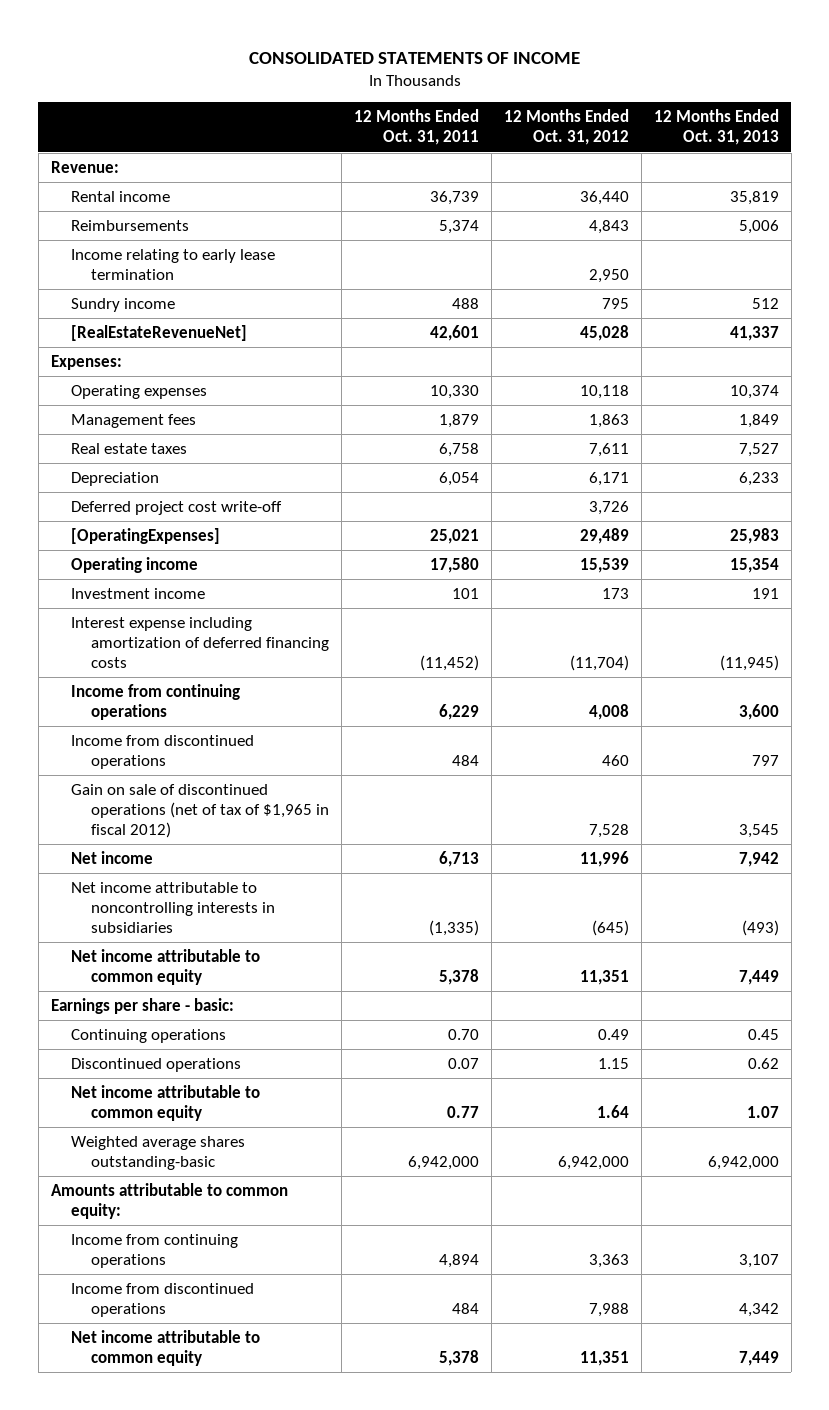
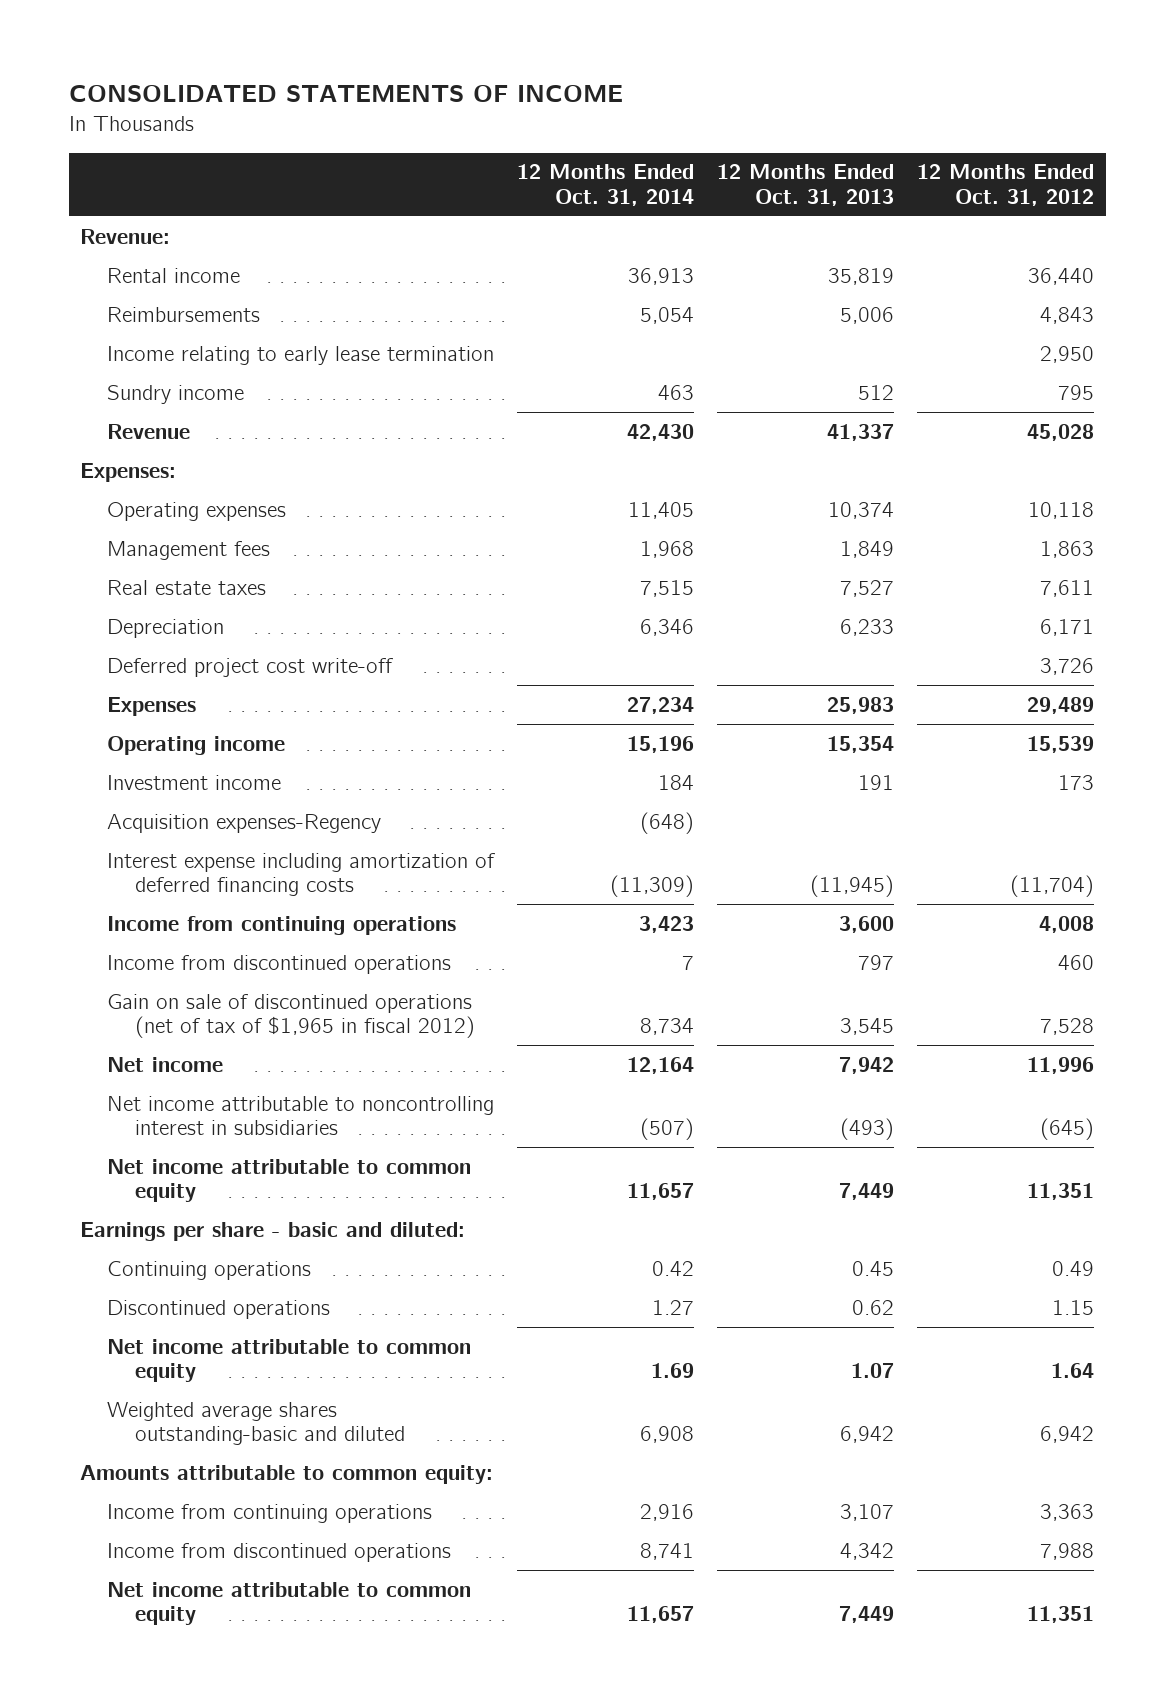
- | 12 Months Ended Oct. 31, 2011 | 12 Months Ended Oct. 31, 2012 | 12 Months Ended Oct. 31, 2013
+ | 12 Months Ended Oct. 31, 2014 | 12 Months Ended Oct. 31, 2013 | 12 Months Ended Oct. 31, 2012
- [RealEstateRevenueNet] | 42,601 | 45,028 | 41,337
+ Revenue | 42,430 | 41,337 | 45,028
- [OperatingExpenses] | 25,021 | 29,489 | 25,983
+ Expenses | 27,234 | 25,983 | 29,489
+ Acquisition expenses-Regency | (648) | |
- Net income attributable to noncontrolling interests in subsidiaries | (1,335) | (645) | (493)
+ Net income attributable to noncontrolling interest in subsidiaries | (507) | (493) | (645)
- Earnings per share - basic:
+ Earnings per share - basic and diluted:
- Weighted average shares outstanding-basic | 6,942,000 | 6,942,000 | 6,942,000
+ Weighted average shares outstanding-basic and diluted | 6,908 | 6,942 | 6,942

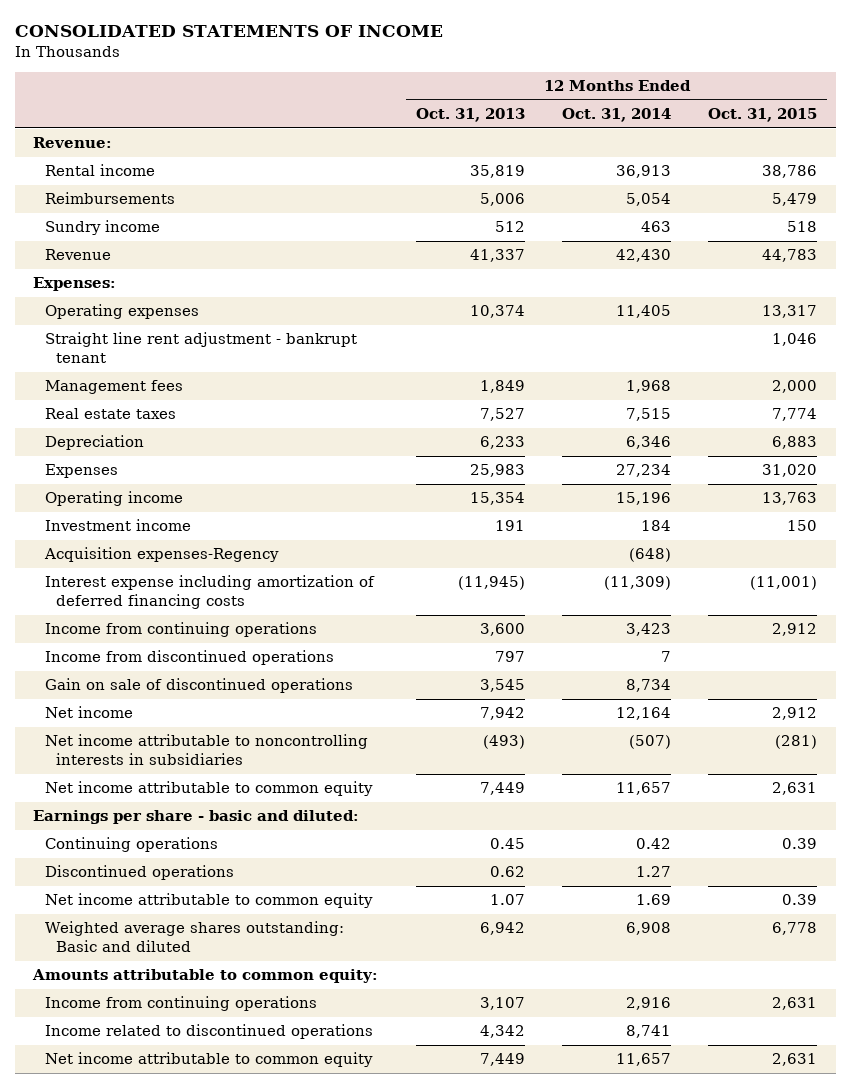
- | 12 Months Ended Oct. 31, 2014 | 12 Months Ended Oct. 31, 2013 | 12 Months Ended Oct. 31, 2012
+ | 12 Months Ended Oct. 31, 2013 | 12 Months Ended Oct. 31, 2014 | 12 Months Ended Oct. 31, 2015
- Income relating to early lease termination | | | 2,950
+ Straight line rent adjustment - bankrupt tenant | | | 1,046
- Deferred project cost write-off | | | 3,726
- Gain on sale of discontinued operations (net of tax of $1,965 in fiscal 2012) | 8,734 | 3,545 | 7,528
+ Gain on sale of discontinued operations | 3,545 | 8,734 |
- Net income attributable to noncontrolling interest in subsidiaries | (507) | (493) | (645)
+ Net income attributable to noncontrolling interests in subsidiaries | (493) | (507) | (281)
- Weighted average shares outstanding-basic and diluted | 6,908 | 6,942 | 6,942
+ Weighted average shares outstanding: Basic and diluted | 6,942 | 6,908 | 6,778
- Income from discontinued operations | 8,741 | 4,342 | 7,988
+ Income related to discontinued operations | 4,342 | 8,741 |

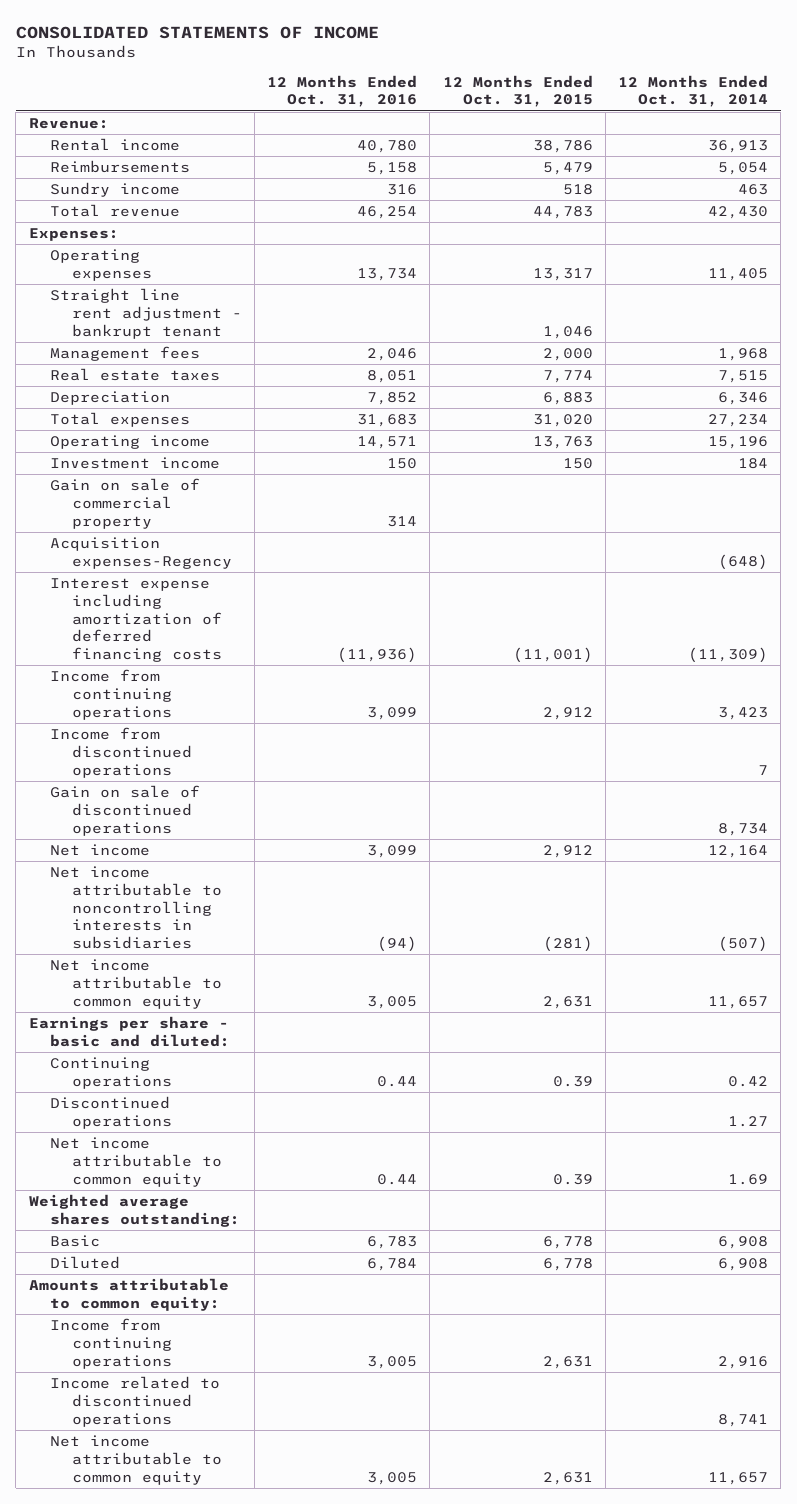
- | 12 Months Ended Oct. 31, 2013 | 12 Months Ended Oct. 31, 2014 | 12 Months Ended Oct. 31, 2015
+ | 12 Months Ended Oct. 31, 2016 | 12 Months Ended Oct. 31, 2015 | 12 Months Ended Oct. 31, 2014
- Revenue | 41,337 | 42,430 | 44,783
+ Total revenue | 46,254 | 44,783 | 42,430
- Expenses | 25,983 | 27,234 | 31,020
+ Total expenses | 31,683 | 31,020 | 27,234
+ Gain on sale of commercial property | 314 | |
- Weighted average shares outstanding: Basic and diluted | 6,942 | 6,908 | 6,778
+ Weighted average shares outstanding:
+ Basic | 6,783 | 6,778 | 6,908
+ Diluted | 6,784 | 6,778 | 6,908

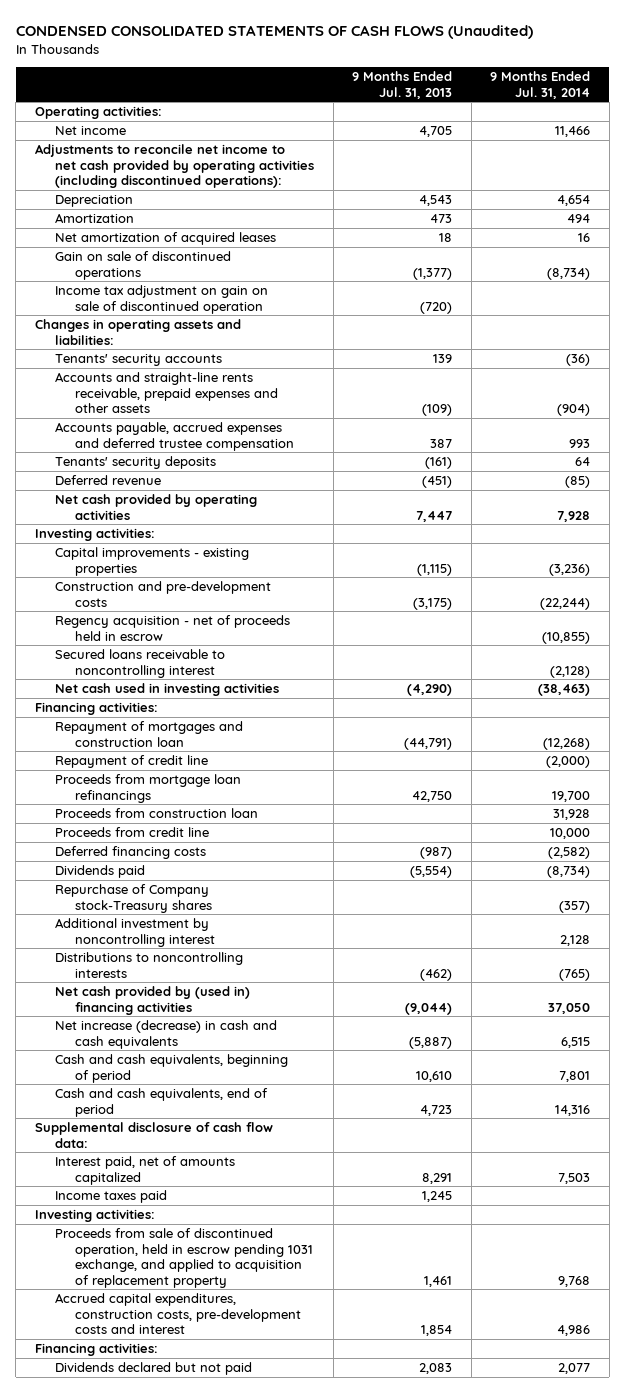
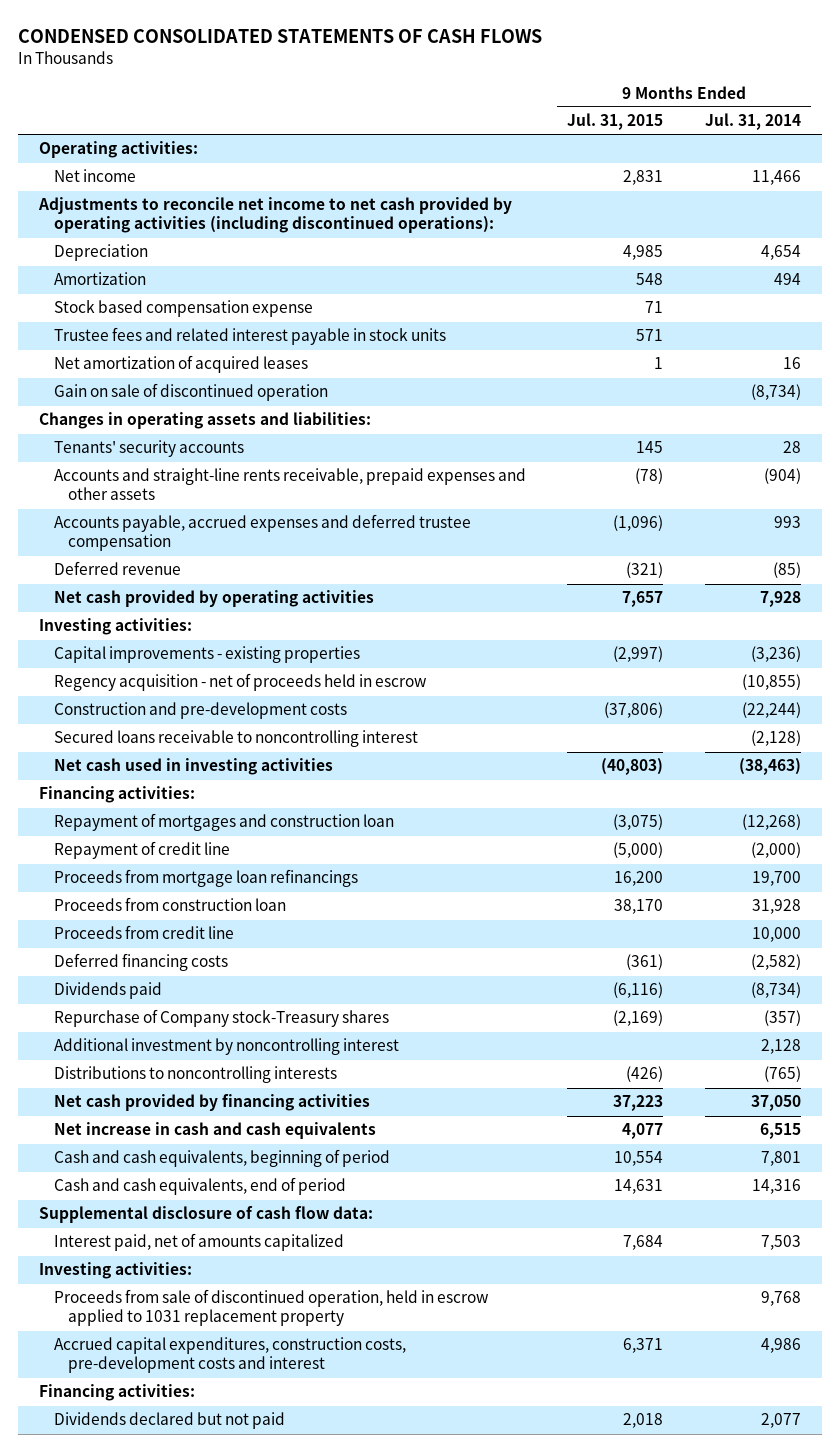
- CONDENSED CONSOLIDATED STATEMENTS OF CASH FLOWS (Unaudited)
+ CONDENSED CONSOLIDATED STATEMENTS OF CASH FLOWS
- | 9 Months Ended Jul. 31, 2013 | 9 Months Ended Jul. 31, 2014
+ | 9 Months Ended Jul. 31, 2015 | 9 Months Ended Jul. 31, 2014
+ Stock based compensation expense | 71 |
+ Trustee fees and related interest payable in stock units | 571 |
- Gain on sale of discontinued operations | (1,377) | (8,734)
- Income tax adjustment on gain on sale of discontinued operation | (720) |
+ Gain on sale of discontinued operation | | (8,734)
- Tenants' security accounts | 139 | (36)
+ Tenants' security accounts | 145 | 28
- Tenants' security deposits | (161) | 64
moved down: Construction and pre-development costs | (37,806) | (22,244)
- Net cash provided by (used in) financing activities | (9,044) | 37,050
- Net increase (decrease) in cash and cash equivalents | (5,887) | 6,515
+ Net cash provided by financing activities | 37,223 | 37,050
+ Net increase in cash and cash equivalents | 4,077 | 6,515
- Income taxes paid | 1,245 |
- Proceeds from sale of discontinued operation, held in escrow pending 1031 exchange, and applied to acquisition of replacement property | 1,461 | 9,768
+ Proceeds from sale of discontinued operation, held in escrow applied to 1031 replacement property | | 9,768

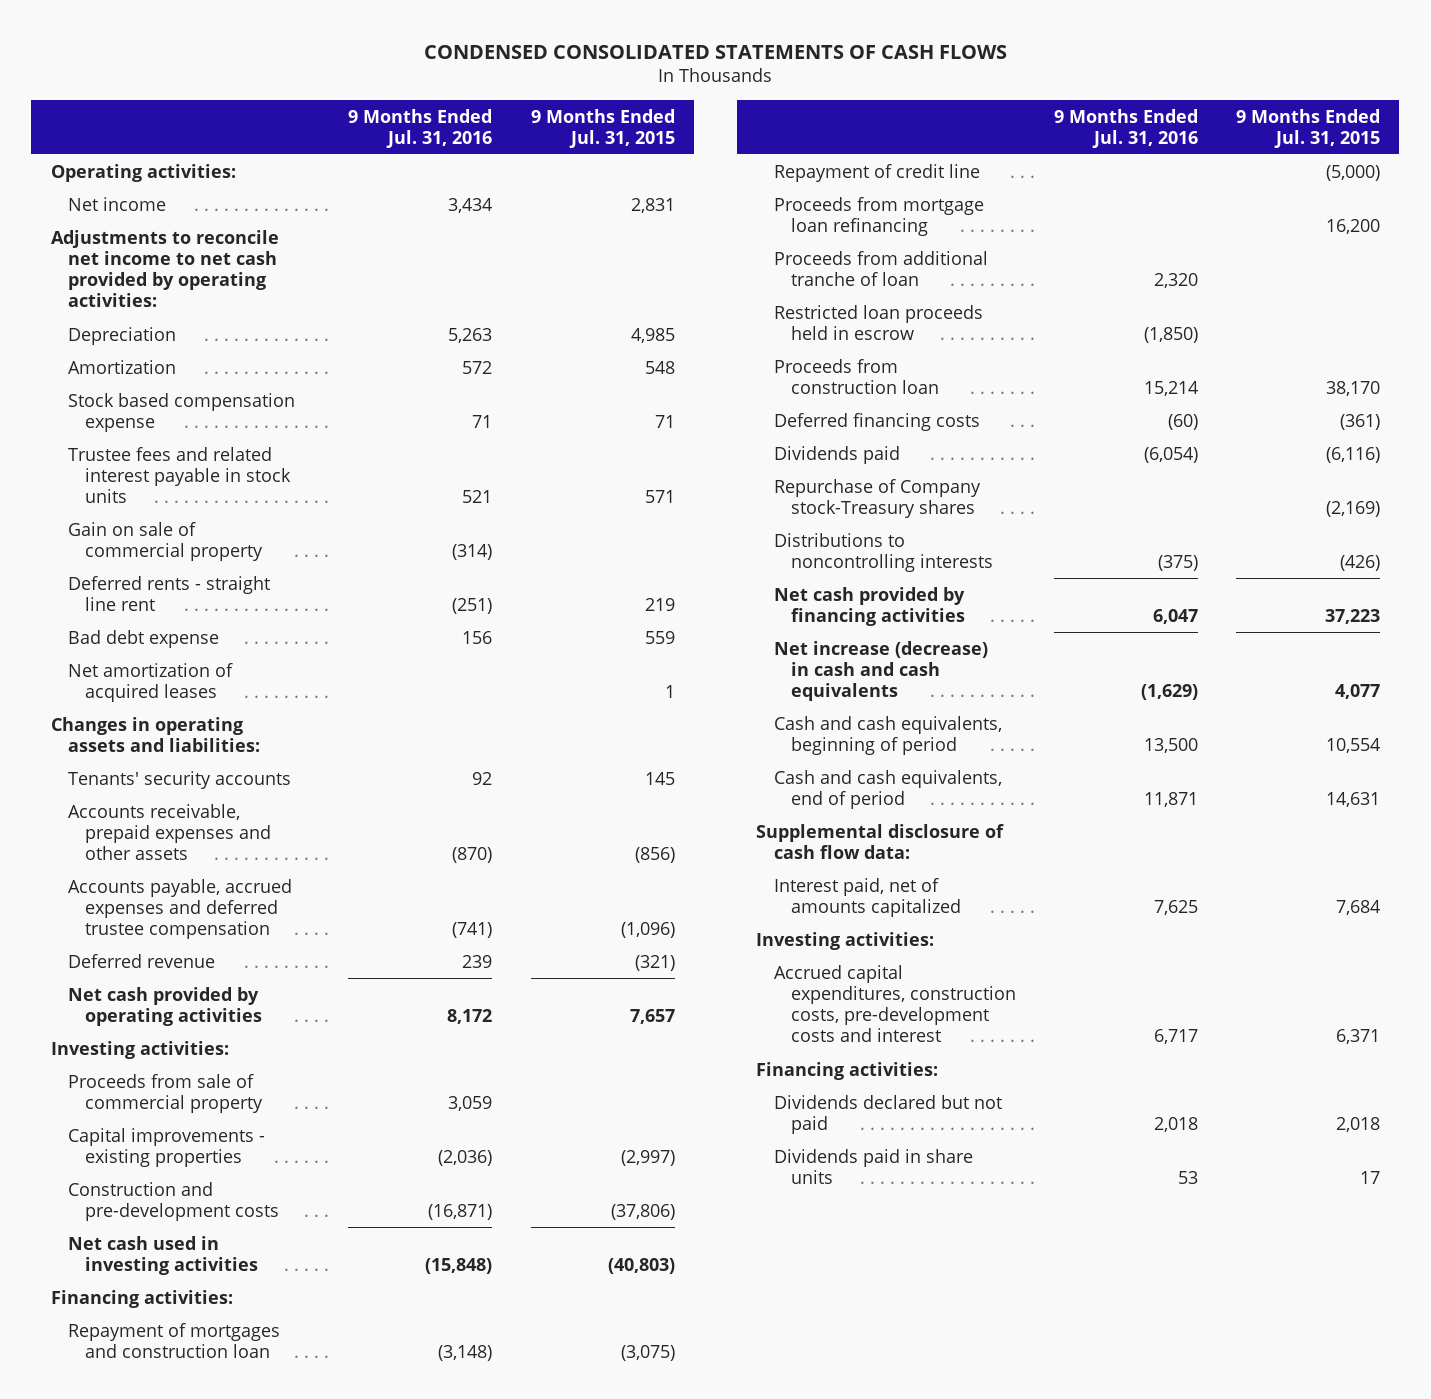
- | 9 Months Ended Jul. 31, 2015 | 9 Months Ended Jul. 31, 2014
+ | 9 Months Ended Jul. 31, 2016 | 9 Months Ended Jul. 31, 2015
- Adjustments to reconcile net income to net cash provided by operating activities (including discontinued operations):
+ Adjustments to reconcile net income to net cash provided by operating activities:
+ Gain on sale of commercial property | (314) |
+ Deferred rents - straight line rent | (251) | 219
+ Bad debt expense | 156 | 559
- Gain on sale of discontinued operation | | (8,734)
- Accounts and straight-line rents receivable, prepaid expenses and other assets | (78) | (904)
+ Accounts receivable, prepaid expenses and other assets | (870) | (856)
+ Proceeds from sale of commercial property | 3,059 |
- Regency acquisition - net of proceeds held in escrow | | (10,855)
- Secured loans receivable to noncontrolling interest | | (2,128)
- Proceeds from mortgage loan refinancings | 16,200 | 19,700
+ Proceeds from mortgage loan refinancing | | 16,200
+ Proceeds from additional tranche of loan | 2,320 |
+ Restricted loan proceeds held in escrow | (1,850) |
- Proceeds from credit line | | 10,000
- Additional investment by noncontrolling interest | | 2,128
- Net increase in cash and cash equivalents | 4,077 | 6,515
+ Net increase (decrease) in cash and cash equivalents | (1,629) | 4,077
- Proceeds from sale of discontinued operation, held in escrow applied to 1031 replacement property | | 9,768
+ Dividends paid in share units | 53 | 17

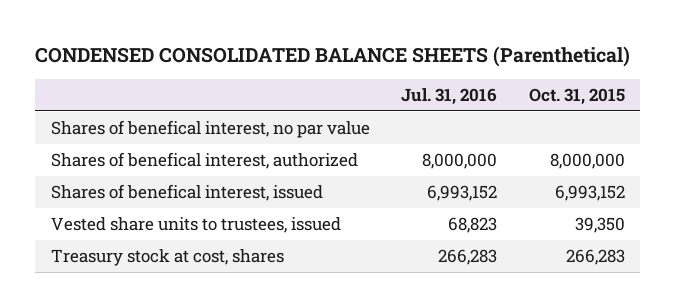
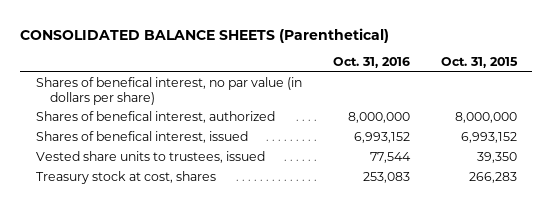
- CONDENSED CONSOLIDATED BALANCE SHEETS (Parenthetical)
+ CONSOLIDATED BALANCE SHEETS (Parenthetical)
- | Jul. 31, 2016 | Oct. 31, 2015
+ | Oct. 31, 2016 | Oct. 31, 2015
- Shares of benefical interest, no par value
+ Shares of benefical interest, no par value (in dollars per share)

